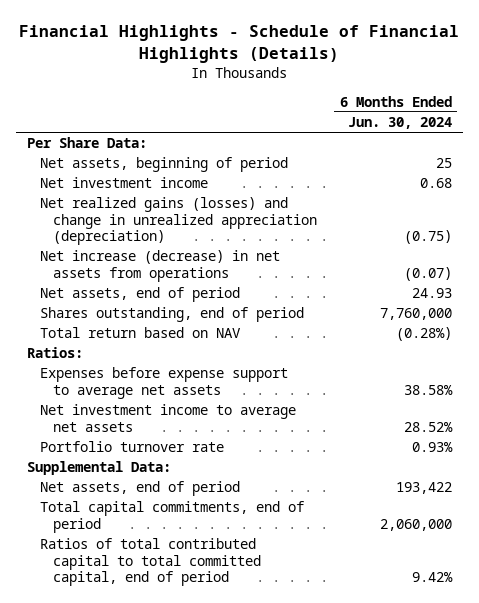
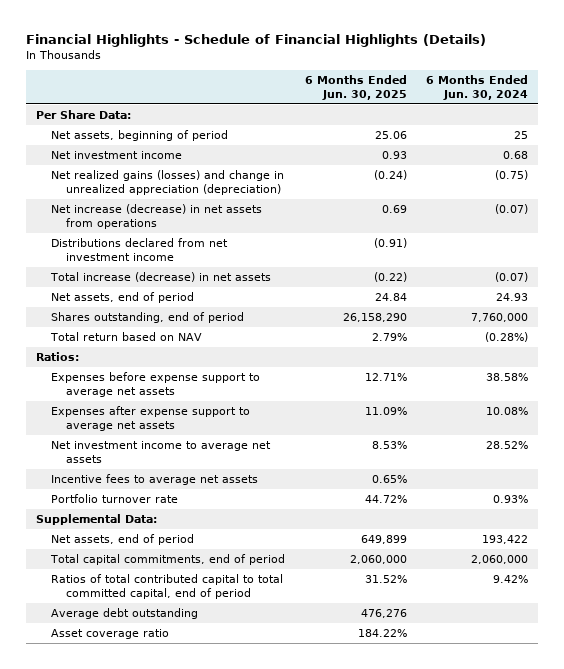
- | 6 Months Ended Jun. 30, 2024
+ | 6 Months Ended Jun. 30, 2025 | 6 Months Ended Jun. 30, 2024
+ Distributions declared from net investment income | (0.91) |
+ Total increase (decrease) in net assets | (0.22) | (0.07)
+ Expenses after expense support to average net assets | 11.09% | 10.08%
+ Incentive fees to average net assets | 0.65% |
+ Average debt outstanding | 476,276 |
+ Asset coverage ratio | 184.22% |

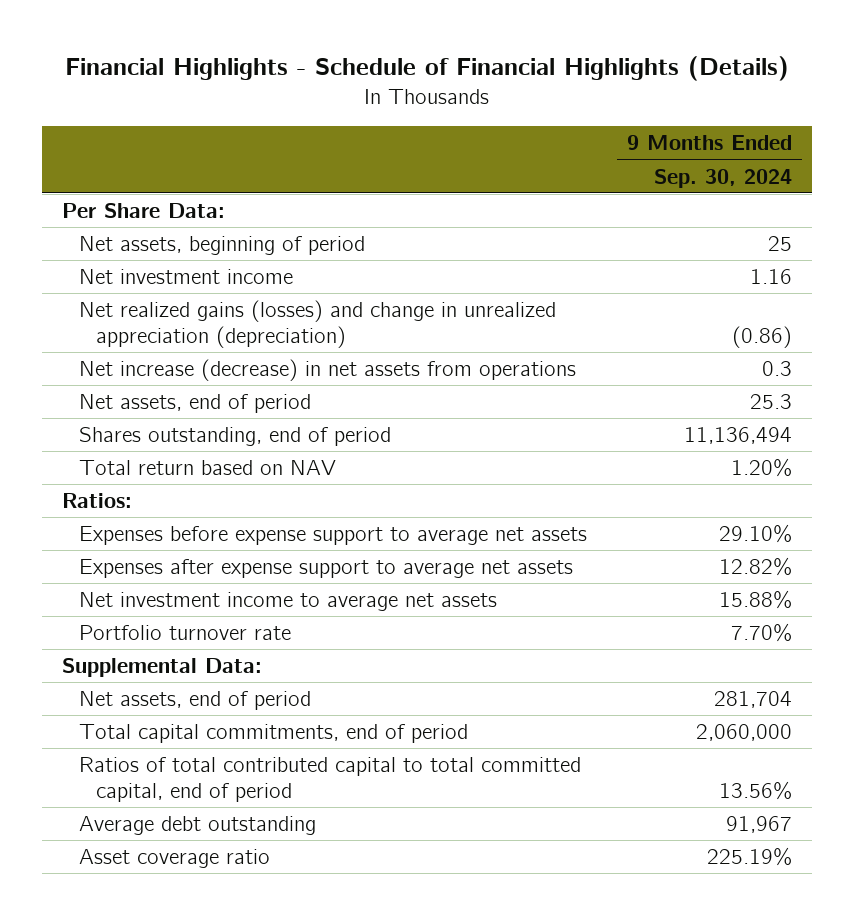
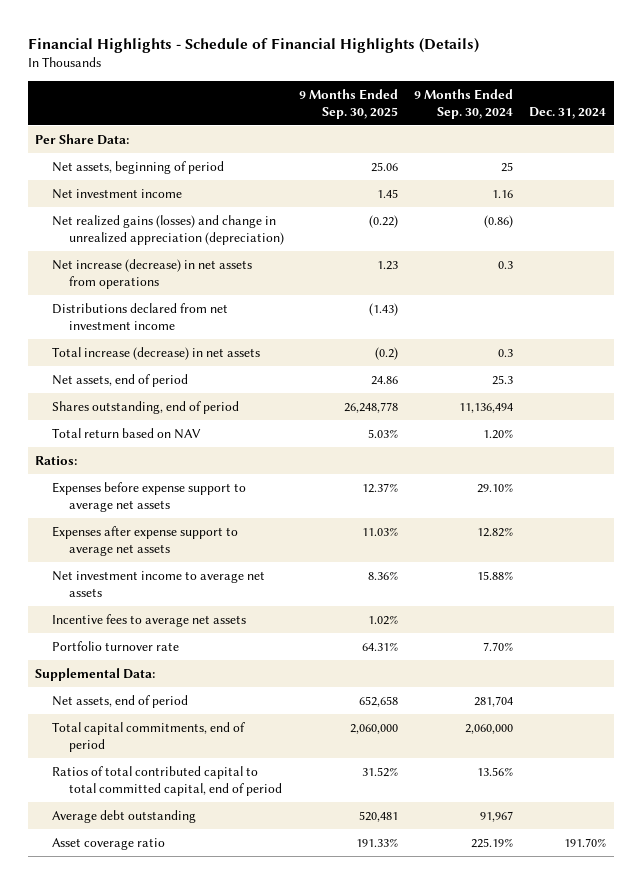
- | 9 Months Ended Sep. 30, 2024
+ | 9 Months Ended Sep. 30, 2025 | 9 Months Ended Sep. 30, 2024 | Dec. 31, 2024
+ Distributions declared from net investment income | (1.43) | |
+ Total increase (decrease) in net assets | (0.2) | 0.3 |
+ Incentive fees to average net assets | 1.02% | |

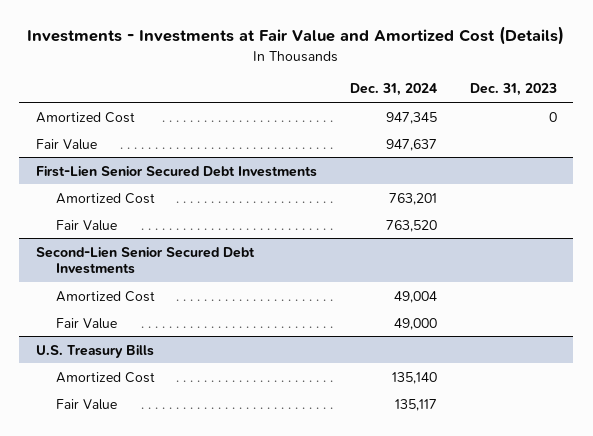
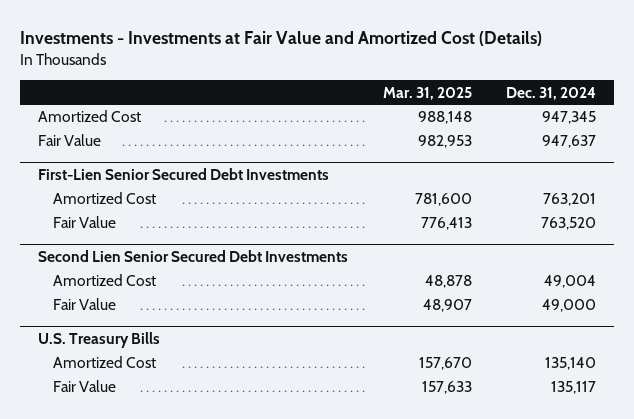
- | Dec. 31, 2024 | Dec. 31, 2023
+ | Mar. 31, 2025 | Dec. 31, 2024
- Second-Lien Senior Secured Debt Investments
+ Second Lien Senior Secured Debt Investments

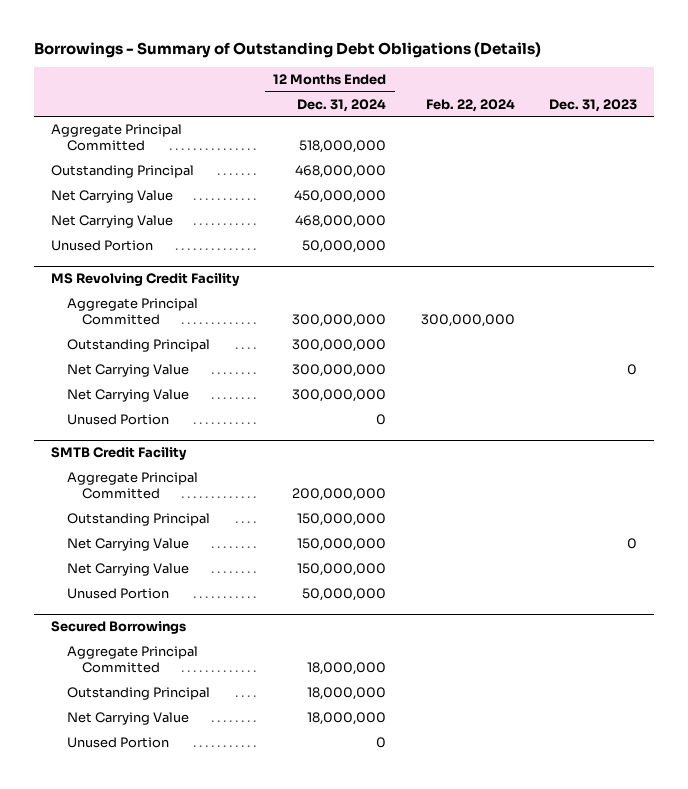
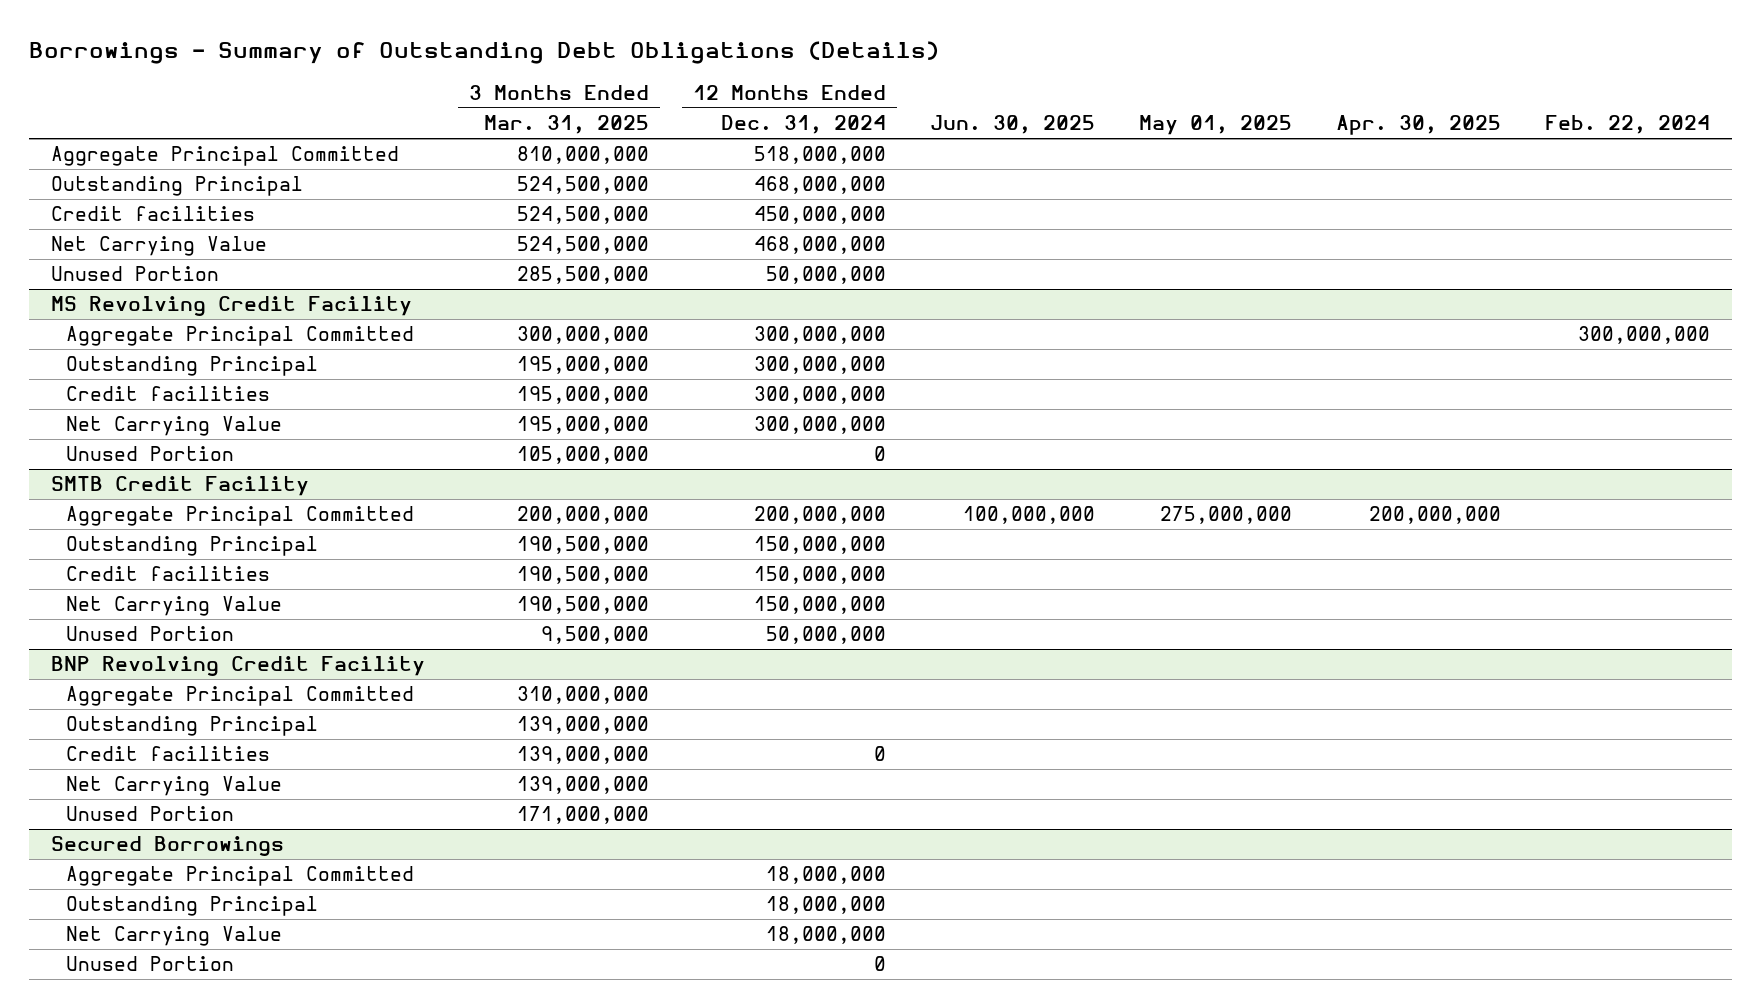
- | 12 Months Ended Dec. 31, 2024 | Feb. 22, 2024 | Dec. 31, 2023
+ | 3 Months Ended Mar. 31, 2025 | 12 Months Ended Dec. 31, 2024 | Jun. 30, 2025 | May 01, 2025 | Apr. 30, 2025 | Feb. 22, 2024
- Net Carrying Value | 450,000,000 | |
+ Credit facilities | 524,500,000 | 450,000,000 | | | |
@ MS Revolving Credit Facility
- Net Carrying Value | 300,000,000 | | 0
+ Credit facilities | 195,000,000 | 300,000,000 | | | |
@ SMTB Credit Facility
- Net Carrying Value | 150,000,000 | | 0
+ Credit facilities | 190,500,000 | 150,000,000 | | | |
+ BNP Revolving Credit Facility
+ Aggregate Principal Committed | 310,000,000 | | | | |
+ Outstanding Principal | 139,000,000 | | | | |
+ Credit facilities | 139,000,000 | 0 | | | |
+ Net Carrying Value | 139,000,000 | | | | |
+ Unused Portion | 171,000,000 | | | | |

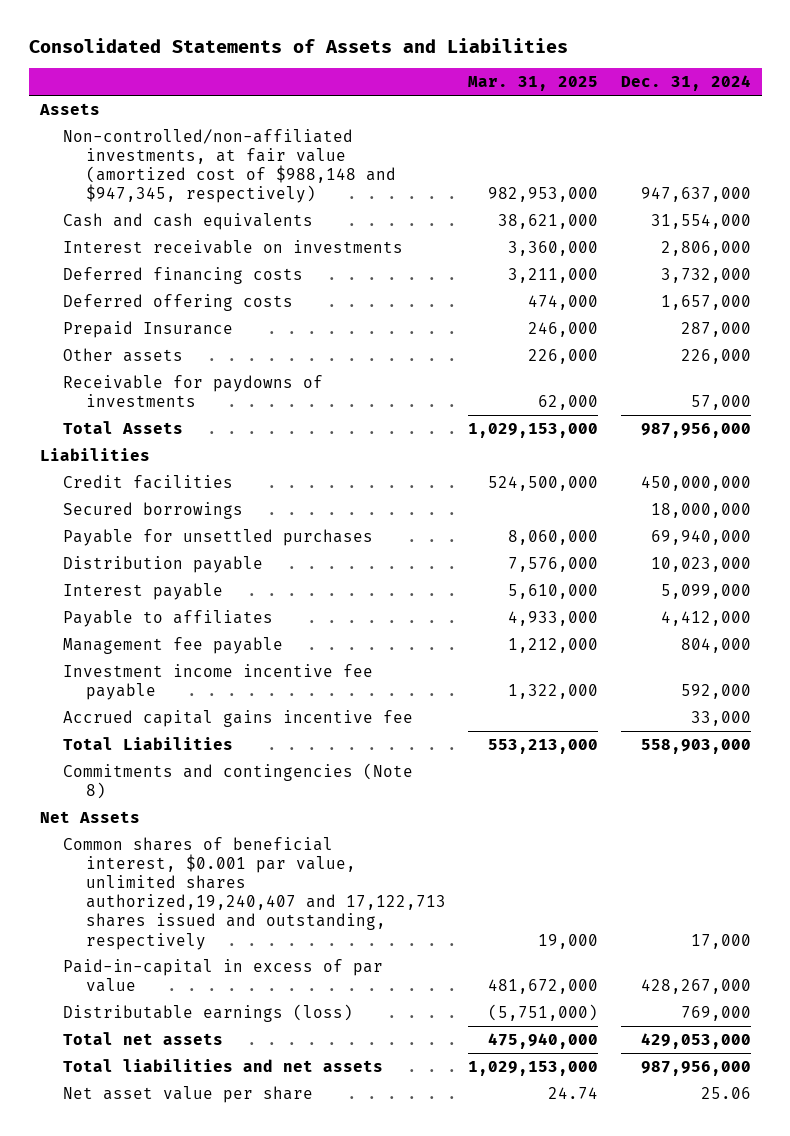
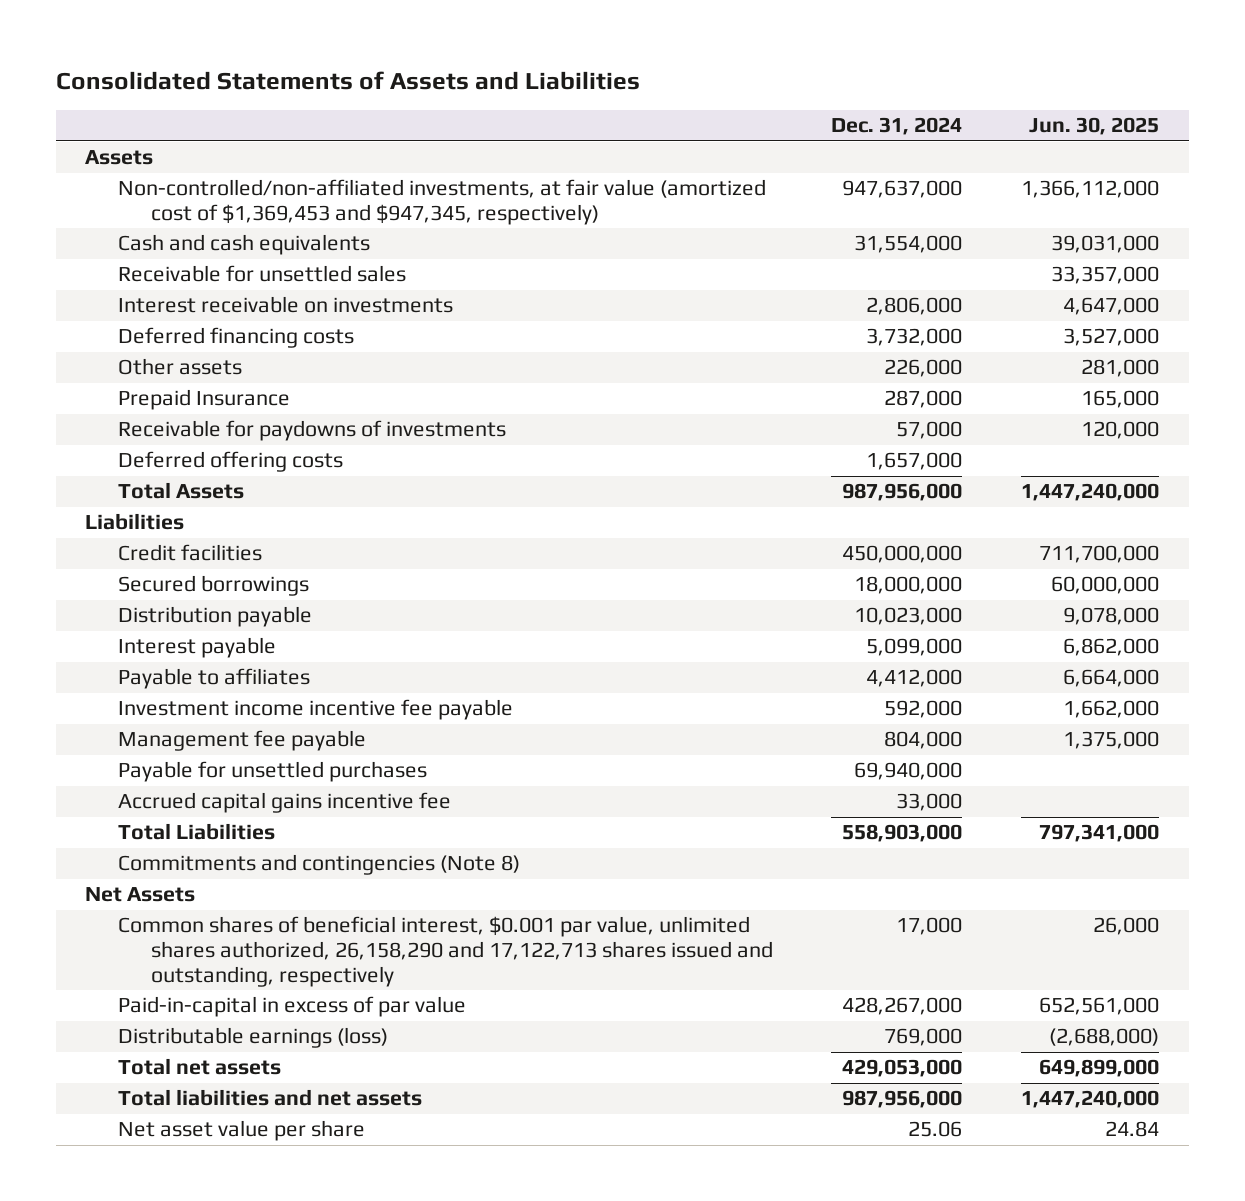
- | Mar. 31, 2025 | Dec. 31, 2024
+ | Dec. 31, 2024 | Jun. 30, 2025
- Non-controlled/non-affiliated investments, at fair value (amortized cost of $988,148 and $947,345, respectively) | 982,953,000 | 947,637,000
+ Non-controlled/non-affiliated investments, at fair value (amortized cost of $1,369,453 and $947,345, respectively) | 947,637,000 | 1,366,112,000
+ Receivable for unsettled sales | | 33,357,000
moved down: Prepaid Insurance | 287,000 | 165,000
moved down: Deferred offering costs | 1,657,000 |
moved down: Management fee payable | 804,000 | 1,375,000
moved down: Payable for unsettled purchases | 69,940,000 |
- Common shares of beneficial interest, $0.001 par value, unlimited shares authorized,19,240,407 and 17,122,713 shares issued and outstanding, respectively | 19,000 | 17,000
+ Common shares of beneficial interest, $0.001 par value, unlimited shares authorized, 26,158,290 and 17,122,713 shares issued and outstanding, respectively | 17,000 | 26,000

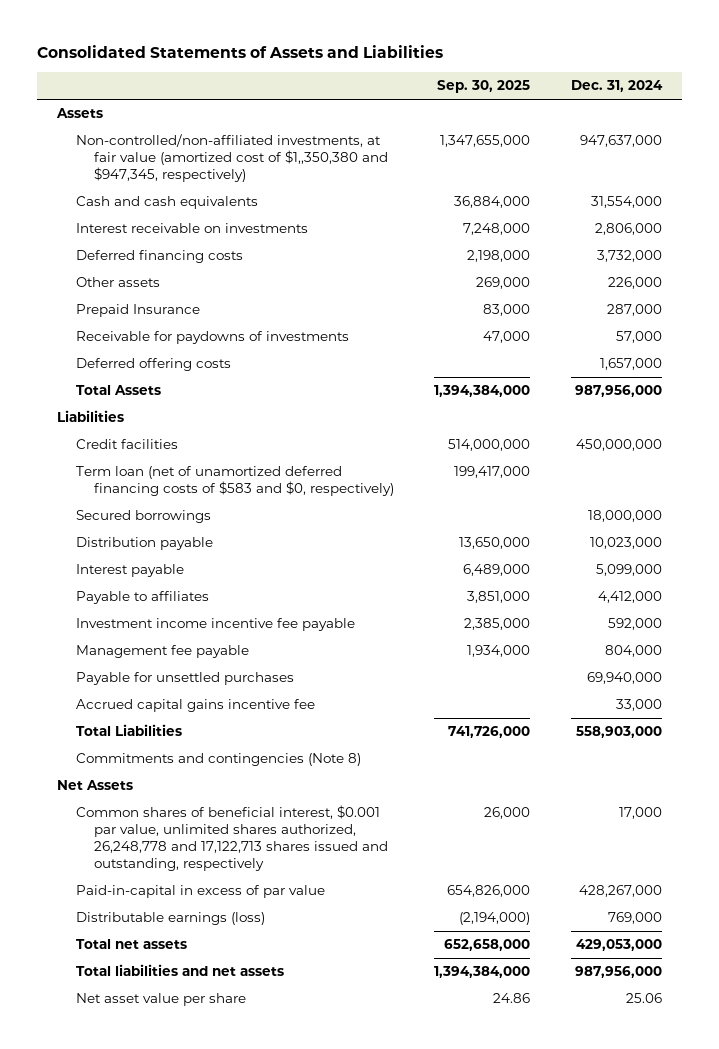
- | Dec. 31, 2024 | Jun. 30, 2025
+ | Sep. 30, 2025 | Dec. 31, 2024
- Non-controlled/non-affiliated investments, at fair value (amortized cost of $1,369,453 and $947,345, respectively) | 947,637,000 | 1,366,112,000
+ Non-controlled/non-affiliated investments, at fair value (amortized cost of $1,,350,380 and $947,345, respectively) | 1,347,655,000 | 947,637,000
- Receivable for unsettled sales | | 33,357,000
+ Term loan (net of unamortized deferred financing costs of $583 and $0, respectively) | 199,417,000 |
- Common shares of beneficial interest, $0.001 par value, unlimited shares authorized, 26,158,290 and 17,122,713 shares issued and outstanding, respectively | 17,000 | 26,000
+ Common shares of beneficial interest, $0.001 par value, unlimited shares authorized, 26,248,778 and 17,122,713 shares issued and outstanding, respectively | 26,000 | 17,000

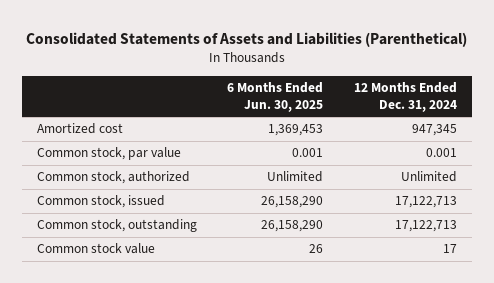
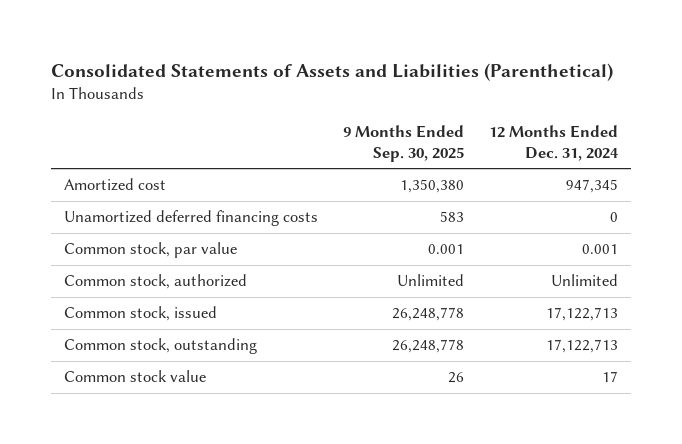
- | 6 Months Ended Jun. 30, 2025 | 12 Months Ended Dec. 31, 2024
+ | 9 Months Ended Sep. 30, 2025 | 12 Months Ended Dec. 31, 2024
+ Unamortized deferred financing costs | 583 | 0

